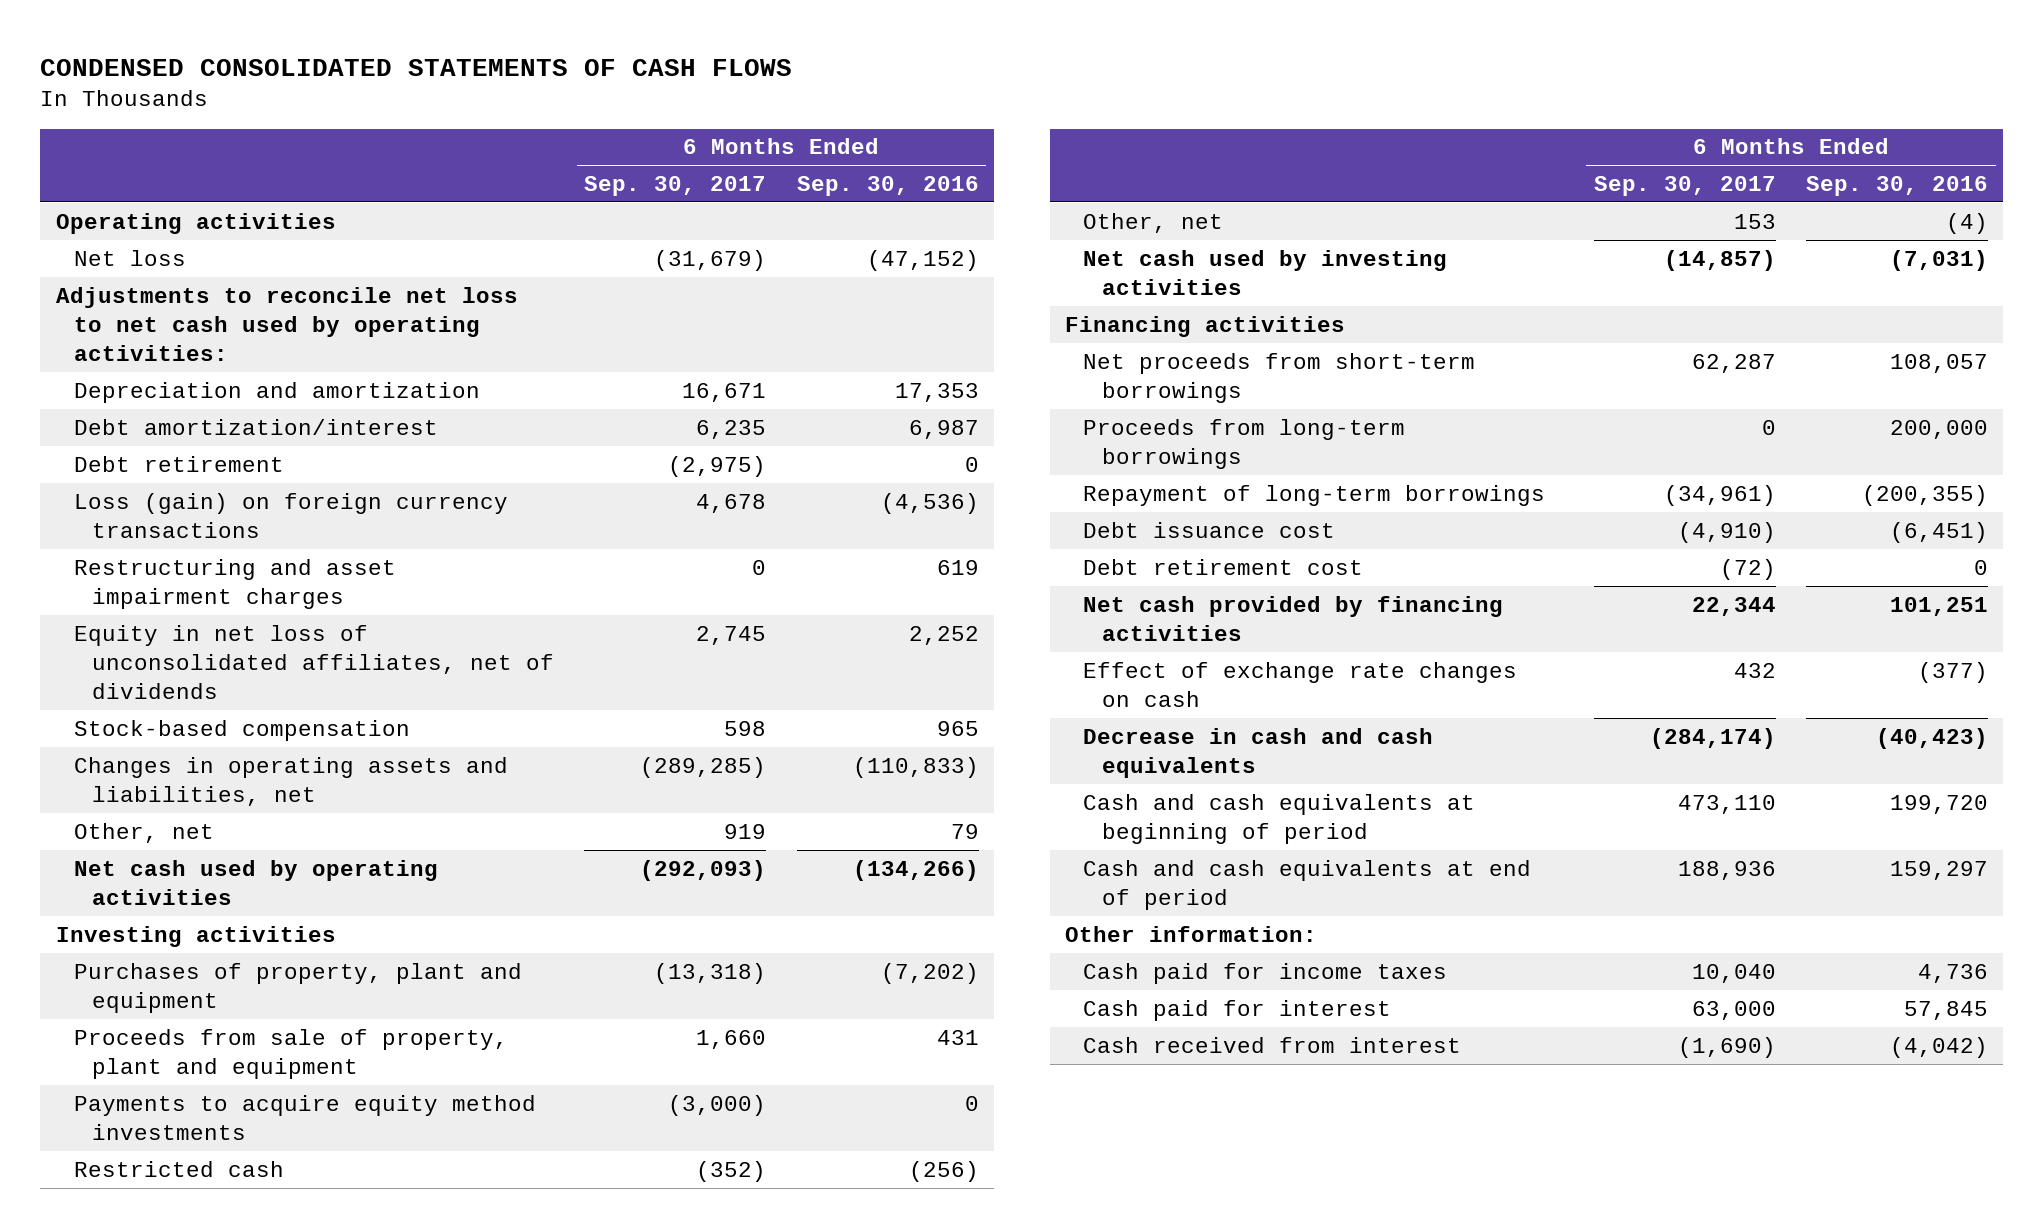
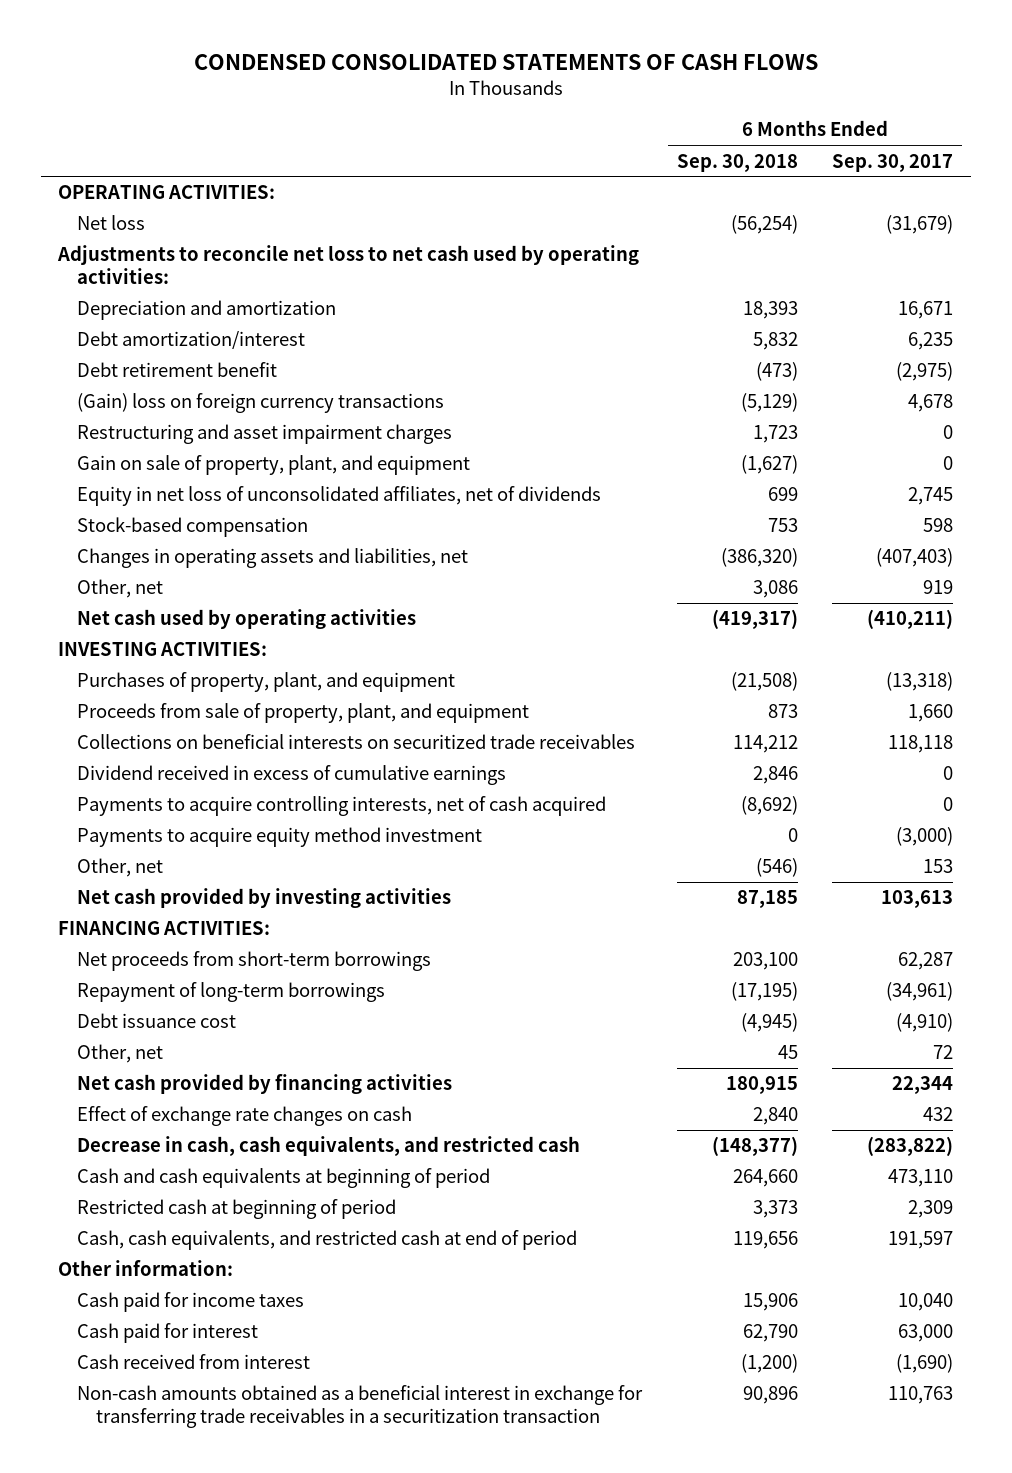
- | 6 Months Ended Sep. 30, 2017 | 6 Months Ended Sep. 30, 2016
+ | 6 Months Ended Sep. 30, 2018 | 6 Months Ended Sep. 30, 2017
- Operating activities
+ OPERATING ACTIVITIES:
- Debt retirement | (2,975) | 0
- Loss (gain) on foreign currency transactions | 4,678 | (4,536)
+ Debt retirement benefit | (473) | (2,975)
+ (Gain) loss on foreign currency transactions | (5,129) | 4,678
+ Gain on sale of property, plant, and equipment | (1,627) | 0
- Changes in operating assets and liabilities, net | (289,285) | (110,833)
+ Changes in operating assets and liabilities, net | (386,320) | (407,403)
- Net cash used by operating activities | (292,093) | (134,266)
- Investing activities
- Purchases of property, plant and equipment | (13,318) | (7,202)
- Proceeds from sale of property, plant and equipment | 1,660 | 431
- Payments to acquire equity method investments | (3,000) | 0
- Restricted cash | (352) | (256)
+ Net cash used by operating activities | (419,317) | (410,211)
+ INVESTING ACTIVITIES:
+ Purchases of property, plant, and equipment | (21,508) | (13,318)
+ Proceeds from sale of property, plant, and equipment | 873 | 1,660
+ Collections on beneficial interests on securitized trade receivables | 114,212 | 118,118
+ Dividend received in excess of cumulative earnings | 2,846 | 0
+ Payments to acquire controlling interests, net of cash acquired | (8,692) | 0
+ Payments to acquire equity method investment | 0 | (3,000)
- Net cash used by investing activities | (14,857) | (7,031)
- Financing activities
+ Net cash provided by investing activities | 87,185 | 103,613
+ FINANCING ACTIVITIES:
- Proceeds from long-term borrowings | 0 | 200,000
- Debt retirement cost | (72) | 0
+ Other, net | 45 | 72
- Decrease in cash and cash equivalents | (284,174) | (40,423)
+ Decrease in cash, cash equivalents, and restricted cash | (148,377) | (283,822)
- Cash and cash equivalents at end of period | 188,936 | 159,297
+ Restricted cash at beginning of period | 3,373 | 2,309
+ Cash, cash equivalents, and restricted cash at end of period | 119,656 | 191,597
+ Non-cash amounts obtained as a beneficial interest in exchange for transferring trade receivables in a securitization transaction | 90,896 | 110,763

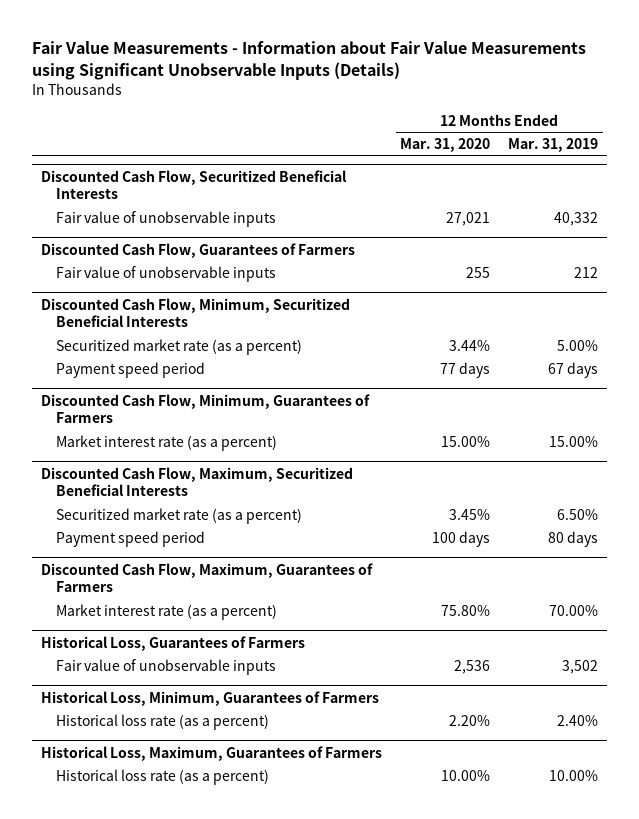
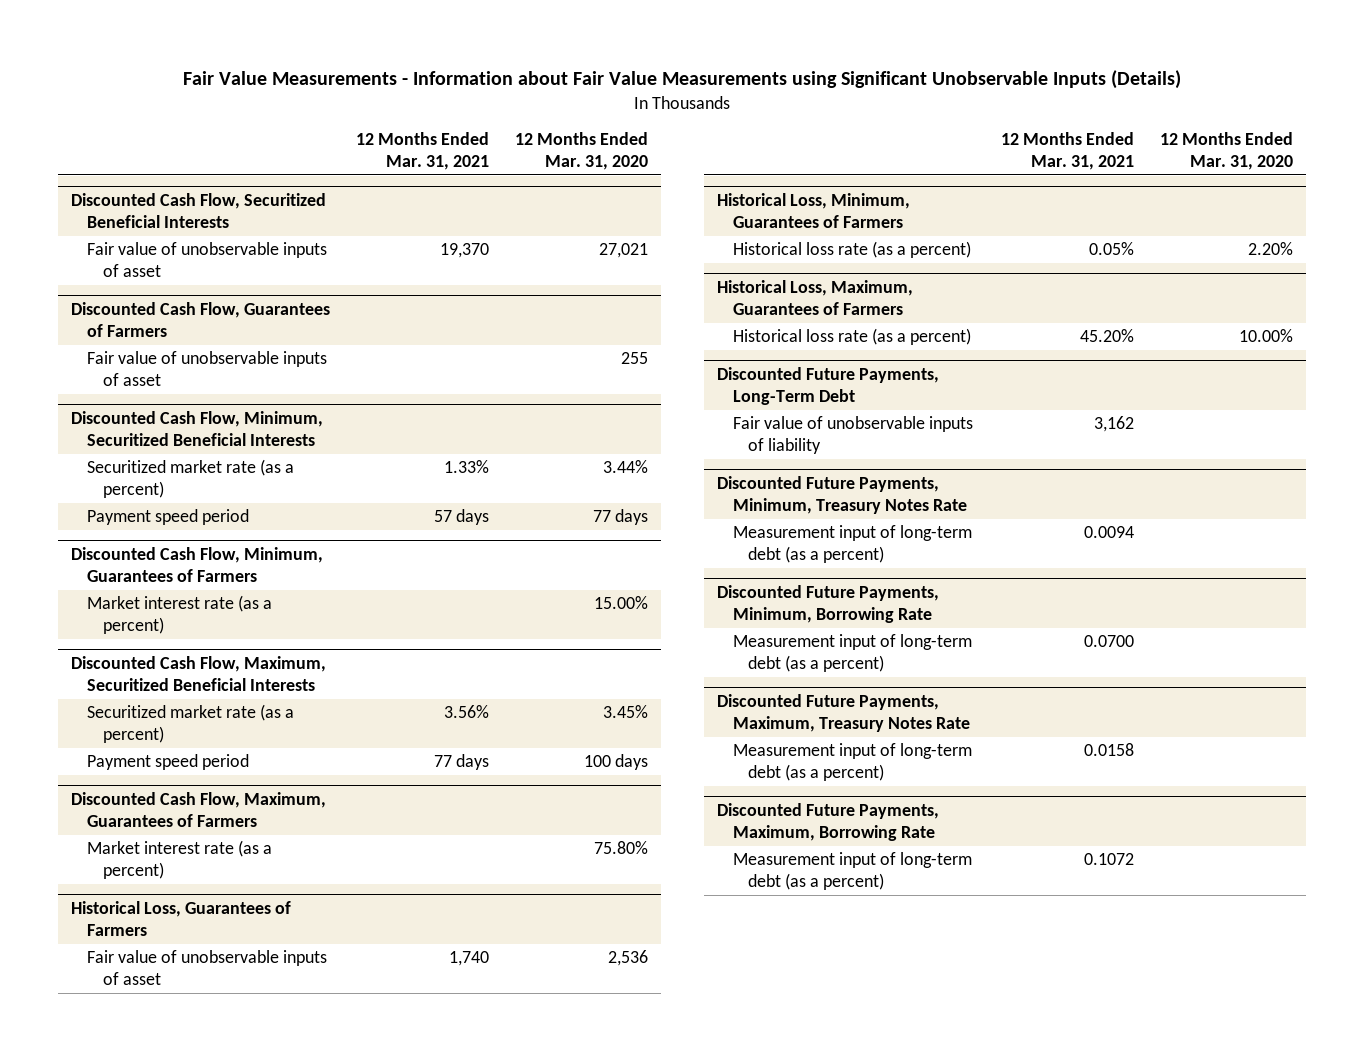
- | 12 Months Ended Mar. 31, 2020 | 12 Months Ended Mar. 31, 2019
+ | 12 Months Ended Mar. 31, 2021 | 12 Months Ended Mar. 31, 2020
@ Discounted Cash Flow, Securitized Beneficial Interests
- Fair value of unobservable inputs | 27,021 | 40,332
+ Fair value of unobservable inputs of asset | 19,370 | 27,021
@ Discounted Cash Flow, Guarantees of Farmers
- Fair value of unobservable inputs | 255 | 212
+ Fair value of unobservable inputs of asset | | 255
@ Historical Loss, Guarantees of Farmers
- Fair value of unobservable inputs | 2,536 | 3,502
+ Fair value of unobservable inputs of asset | 1,740 | 2,536
+ Discounted Future Payments, Long-Term Debt
+ Fair value of unobservable inputs of liability | 3,162 |
+ Discounted Future Payments, Minimum, Treasury Notes Rate
+ Measurement input of long-term debt (as a percent) | 0.0094 |
+ Discounted Future Payments, Minimum, Borrowing Rate
+ Measurement input of long-term debt (as a percent) | 0.0700 |
+ Discounted Future Payments, Maximum, Treasury Notes Rate
+ Measurement input of long-term debt (as a percent) | 0.0158 |
+ Discounted Future Payments, Maximum, Borrowing Rate
+ Measurement input of long-term debt (as a percent) | 0.1072 |

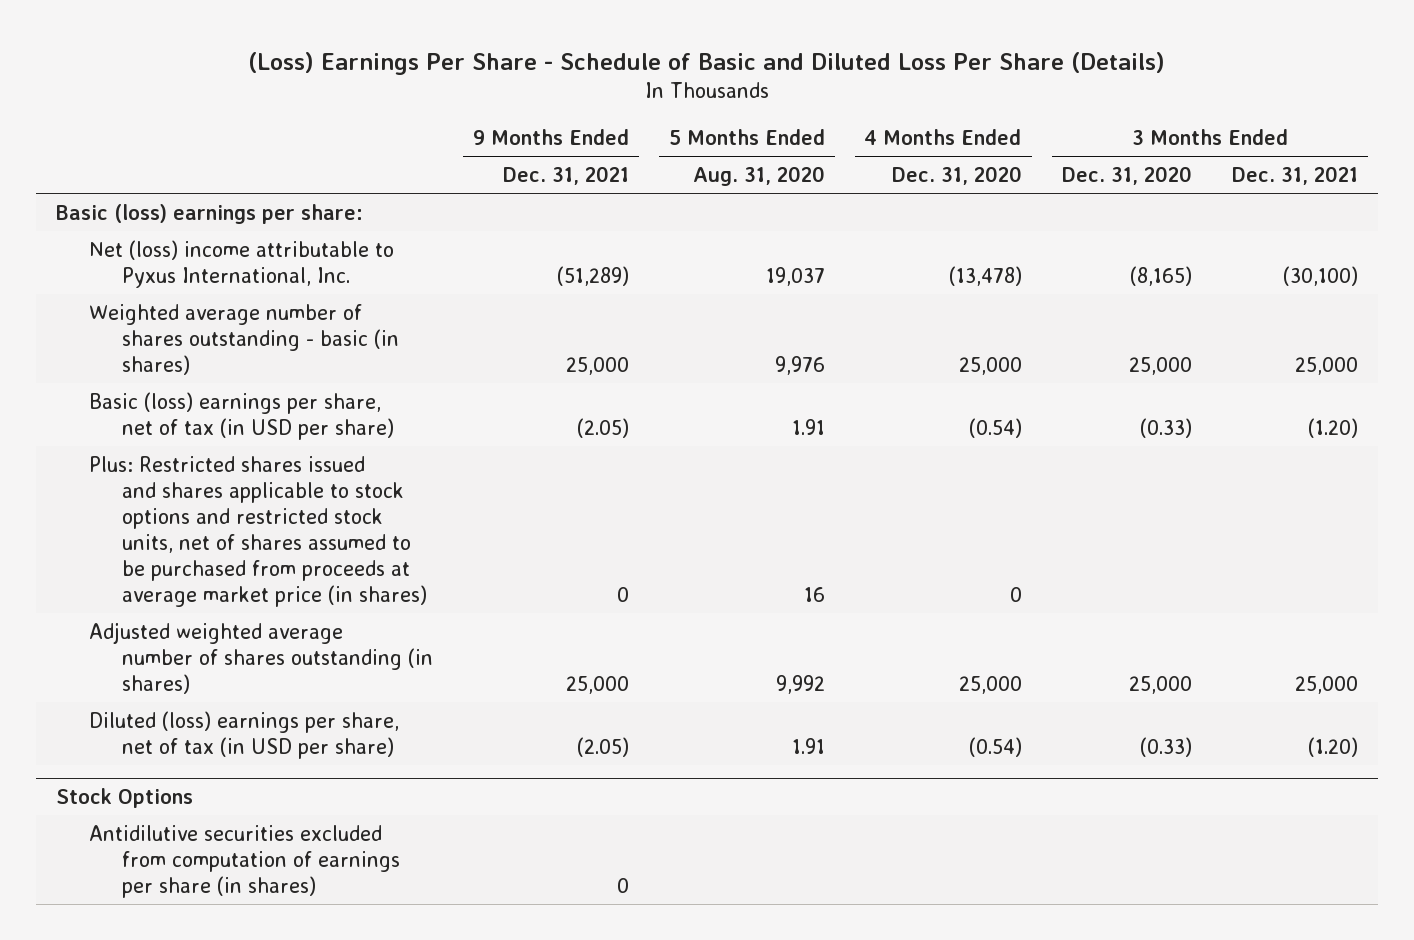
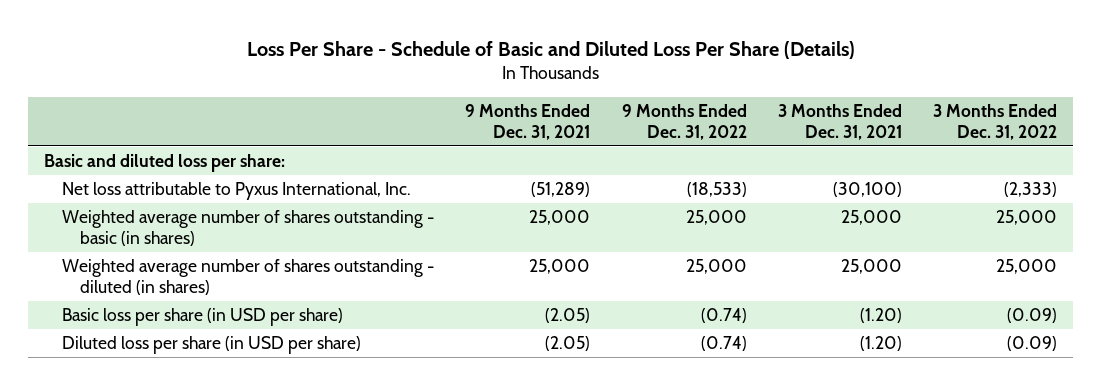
- (Loss) Earnings Per Share - Schedule of Basic and Diluted Loss Per Share (Details)
+ Loss Per Share - Schedule of Basic and Diluted Loss Per Share (Details)
- | 9 Months Ended Dec. 31, 2021 | 5 Months Ended Aug. 31, 2020 | 4 Months Ended Dec. 31, 2020 | 3 Months Ended Dec. 31, 2020 | 3 Months Ended Dec. 31, 2021
+ | 9 Months Ended Dec. 31, 2021 | 9 Months Ended Dec. 31, 2022 | 3 Months Ended Dec. 31, 2021 | 3 Months Ended Dec. 31, 2022
- Basic (loss) earnings per share:
- Net (loss) income attributable to Pyxus International, Inc. | (51,289) | 19,037 | (13,478) | (8,165) | (30,100)
+ Basic and diluted loss per share:
+ Net loss attributable to Pyxus International, Inc. | (51,289) | (18,533) | (30,100) | (2,333)
- Basic (loss) earnings per share, net of tax (in USD per share) | (2.05) | 1.91 | (0.54) | (0.33) | (1.20)
- Plus: Restricted shares issued and shares applicable to stock options and restricted stock units, net of shares assumed to be purchased from proceeds at average market price (in shares) | 0 | 16 | 0 | |
- Adjusted weighted average number of shares outstanding (in shares) | 25,000 | 9,992 | 25,000 | 25,000 | 25,000
- Diluted (loss) earnings per share, net of tax (in USD per share) | (2.05) | 1.91 | (0.54) | (0.33) | (1.20)
- Stock Options
- Antidilutive securities excluded from computation of earnings per share (in shares) | 0 | | | |
+ Weighted average number of shares outstanding - diluted (in shares) | 25,000 | 25,000 | 25,000 | 25,000
+ Basic loss per share (in USD per share) | (2.05) | (0.74) | (1.20) | (0.09)
+ Diluted loss per share (in USD per share) | (2.05) | (0.74) | (1.20) | (0.09)

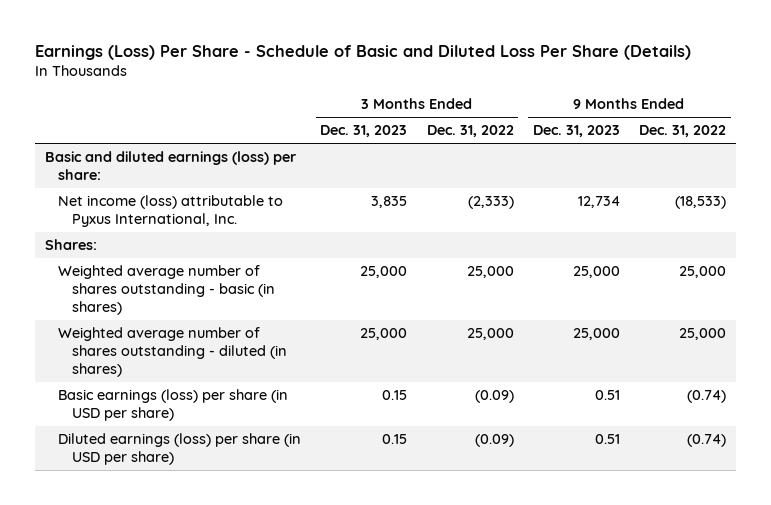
- Loss Per Share - Schedule of Basic and Diluted Loss Per Share (Details)
+ Earnings (Loss) Per Share - Schedule of Basic and Diluted Loss Per Share (Details)
- | 9 Months Ended Dec. 31, 2021 | 9 Months Ended Dec. 31, 2022 | 3 Months Ended Dec. 31, 2021 | 3 Months Ended Dec. 31, 2022
+ | 3 Months Ended Dec. 31, 2023 | 3 Months Ended Dec. 31, 2022 | 9 Months Ended Dec. 31, 2023 | 9 Months Ended Dec. 31, 2022
- Basic and diluted loss per share:
- Net loss attributable to Pyxus International, Inc. | (51,289) | (18,533) | (30,100) | (2,333)
+ Basic and diluted earnings (loss) per share:
+ Net income (loss) attributable to Pyxus International, Inc. | 3,835 | (2,333) | 12,734 | (18,533)
+ Shares:
- Basic loss per share (in USD per share) | (2.05) | (0.74) | (1.20) | (0.09)
- Diluted loss per share (in USD per share) | (2.05) | (0.74) | (1.20) | (0.09)
+ Basic earnings (loss) per share (in USD per share) | 0.15 | (0.09) | 0.51 | (0.74)
+ Diluted earnings (loss) per share (in USD per share) | 0.15 | (0.09) | 0.51 | (0.74)

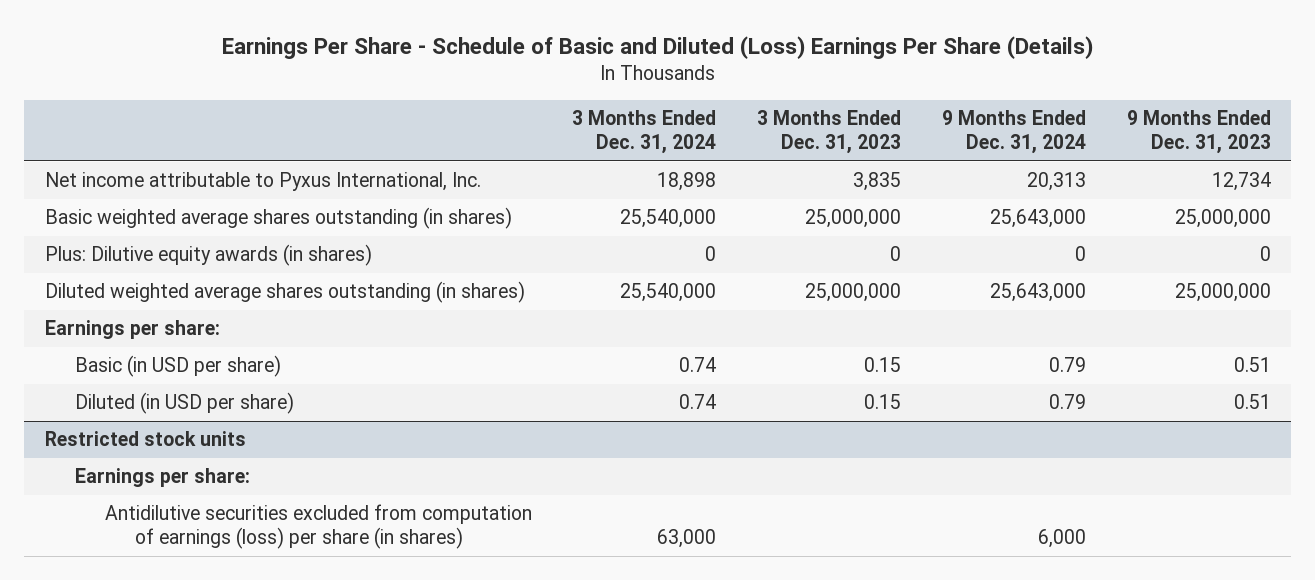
- Earnings (Loss) Per Share - Schedule of Basic and Diluted Loss Per Share (Details)
+ Earnings Per Share - Schedule of Basic and Diluted (Loss) Earnings Per Share (Details)
- | 3 Months Ended Dec. 31, 2023 | 3 Months Ended Dec. 31, 2022 | 9 Months Ended Dec. 31, 2023 | 9 Months Ended Dec. 31, 2022
+ | 3 Months Ended Dec. 31, 2024 | 3 Months Ended Dec. 31, 2023 | 9 Months Ended Dec. 31, 2024 | 9 Months Ended Dec. 31, 2023
- Basic and diluted earnings (loss) per share:
- Net income (loss) attributable to Pyxus International, Inc. | 3,835 | (2,333) | 12,734 | (18,533)
- Shares:
- Weighted average number of shares outstanding - basic (in shares) | 25,000 | 25,000 | 25,000 | 25,000
- Weighted average number of shares outstanding - diluted (in shares) | 25,000 | 25,000 | 25,000 | 25,000
- Basic earnings (loss) per share (in USD per share) | 0.15 | (0.09) | 0.51 | (0.74)
- Diluted earnings (loss) per share (in USD per share) | 0.15 | (0.09) | 0.51 | (0.74)
+ Net income attributable to Pyxus International, Inc. | 18,898 | 3,835 | 20,313 | 12,734
+ Basic weighted average shares outstanding (in shares) | 25,540,000 | 25,000,000 | 25,643,000 | 25,000,000
+ Plus: Dilutive equity awards (in shares) | 0 | 0 | 0 | 0
+ Diluted weighted average shares outstanding (in shares) | 25,540,000 | 25,000,000 | 25,643,000 | 25,000,000
+ Earnings per share:
+ Basic (in USD per share) | 0.74 | 0.15 | 0.79 | 0.51
+ Diluted (in USD per share) | 0.74 | 0.15 | 0.79 | 0.51
+ Restricted stock units
+ Earnings per share:
+ Antidilutive securities excluded from computation of earnings (loss) per share (in shares) | 63,000 | | 6,000 |

